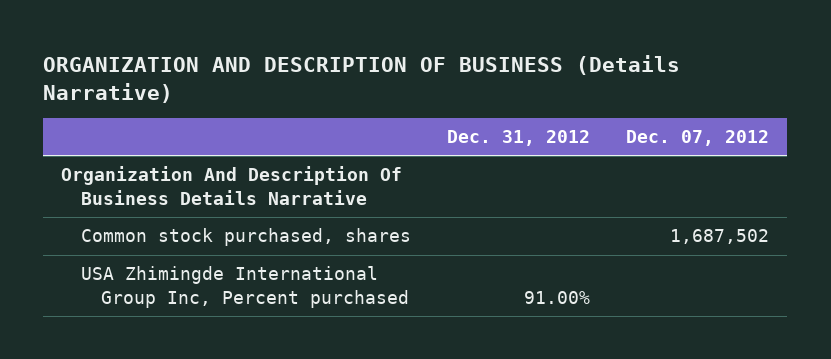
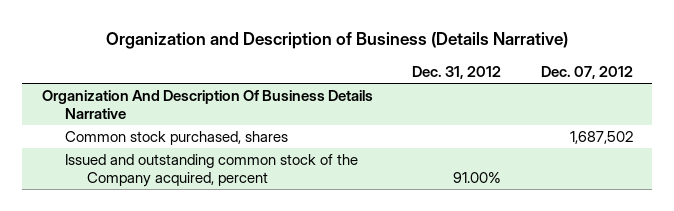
- ORGANIZATION AND DESCRIPTION OF BUSINESS (Details Narrative)
+ Organization and Description of Business (Details Narrative)
- USA Zhimingde International Group Inc, Percent purchased | 91.00% |
+ Issued and outstanding common stock of the Company acquired, percent | 91.00% |

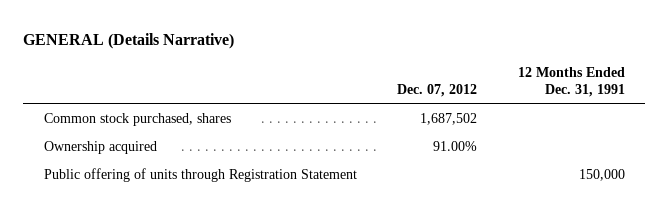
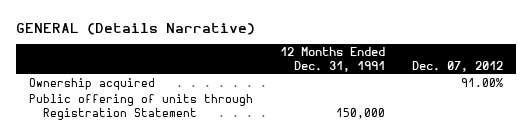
- | Dec. 07, 2012 | 12 Months Ended Dec. 31, 1991
+ | 12 Months Ended Dec. 31, 1991 | Dec. 07, 2012
- Common stock purchased, shares | 1,687,502 |

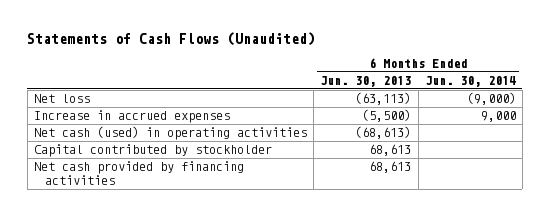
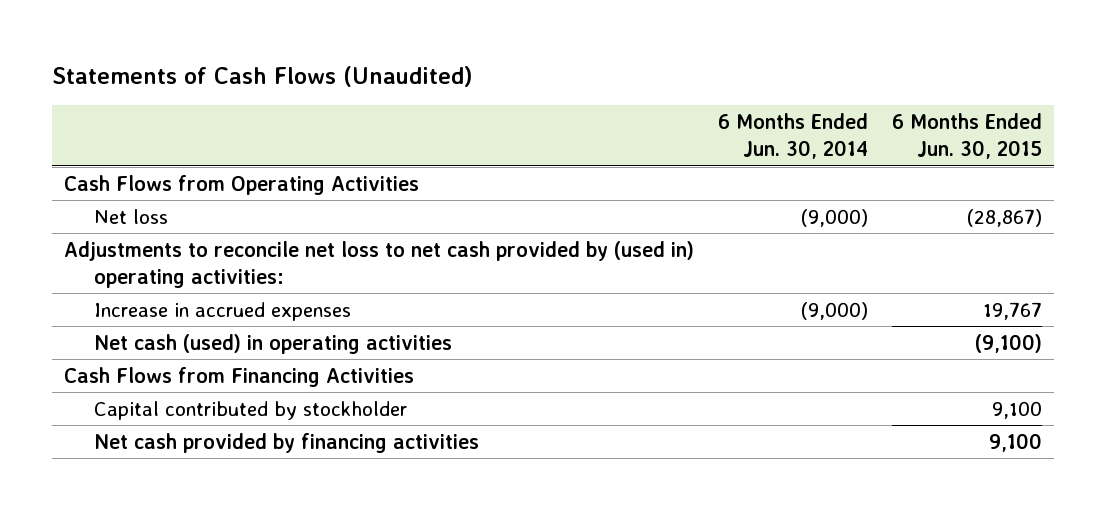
- | 6 Months Ended Jun. 30, 2013 | 6 Months Ended Jun. 30, 2014
+ | 6 Months Ended Jun. 30, 2014 | 6 Months Ended Jun. 30, 2015
+ Cash Flows from Operating Activities
- Increase in accrued expenses | (5,500) | 9,000
+ Adjustments to reconcile net loss to net cash provided by (used in) operating activities:
+ Increase in accrued expenses | (9,000) | 19,767
+ Cash Flows from Financing Activities

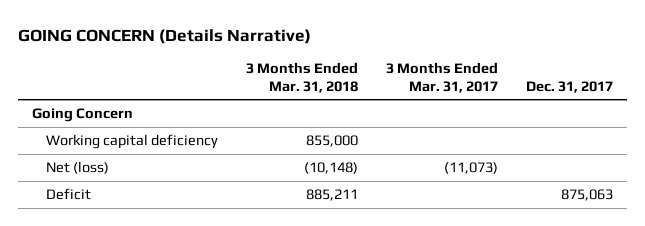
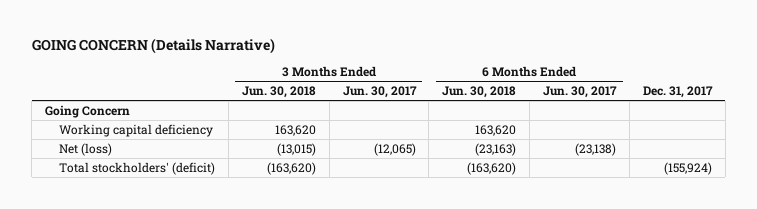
- | 3 Months Ended Mar. 31, 2018 | 3 Months Ended Mar. 31, 2017 | Dec. 31, 2017
+ | 3 Months Ended Jun. 30, 2018 | 3 Months Ended Jun. 30, 2017 | 6 Months Ended Jun. 30, 2018 | 6 Months Ended Jun. 30, 2017 | Dec. 31, 2017
- Deficit | 885,211 | | 875,063
+ Total stockholders' (deficit) | (163,620) | | (163,620) | | (155,924)

